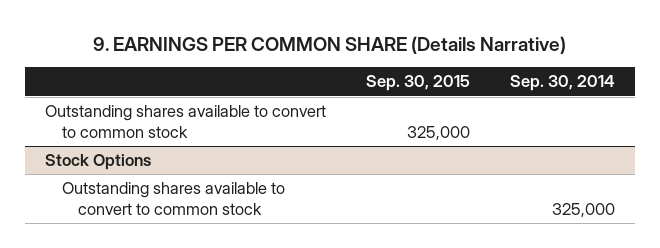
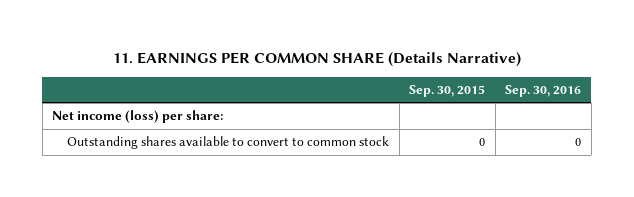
- 9. EARNINGS PER COMMON SHARE (Details Narrative)
+ 11. EARNINGS PER COMMON SHARE (Details Narrative)
- | Sep. 30, 2015 | Sep. 30, 2014
+ | Sep. 30, 2015 | Sep. 30, 2016
- Outstanding shares available to convert to common stock | 325,000 |
- Stock Options
- Outstanding shares available to convert to common stock | | 325,000
+ Net income (loss) per share:
+ Outstanding shares available to convert to common stock | 0 | 0

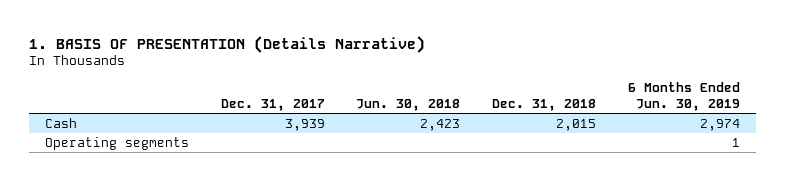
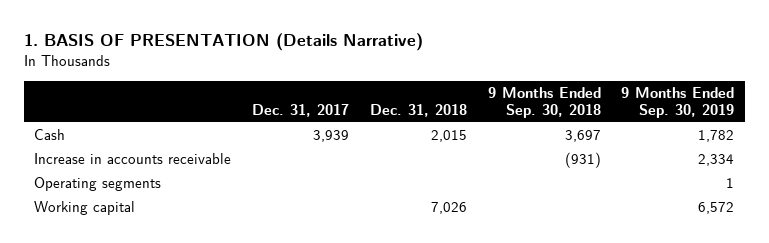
- | Dec. 31, 2017 | Jun. 30, 2018 | Dec. 31, 2018 | 6 Months Ended Jun. 30, 2019
+ | Dec. 31, 2017 | Dec. 31, 2018 | 9 Months Ended Sep. 30, 2018 | 9 Months Ended Sep. 30, 2019
+ Increase in accounts receivable | | | (931) | 2,334
+ Working capital | | 7,026 | | 6,572

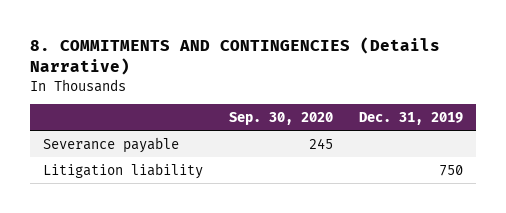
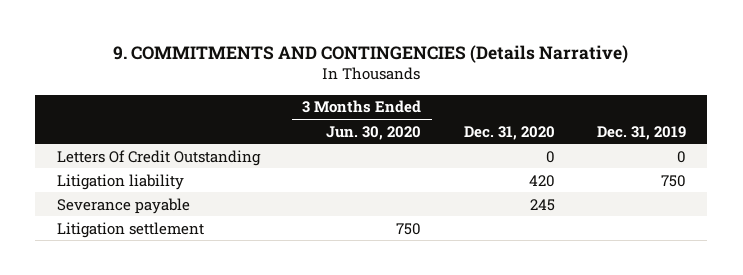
- 8. COMMITMENTS AND CONTINGENCIES (Details Narrative)
+ 9. COMMITMENTS AND CONTINGENCIES (Details Narrative)
- | Sep. 30, 2020 | Dec. 31, 2019
+ | 3 Months Ended Jun. 30, 2020 | Dec. 31, 2020 | Dec. 31, 2019
+ Letters Of Credit Outstanding | | 0 | 0
moved down: Severance payable | | 245 |
+ Litigation settlement | 750 | |

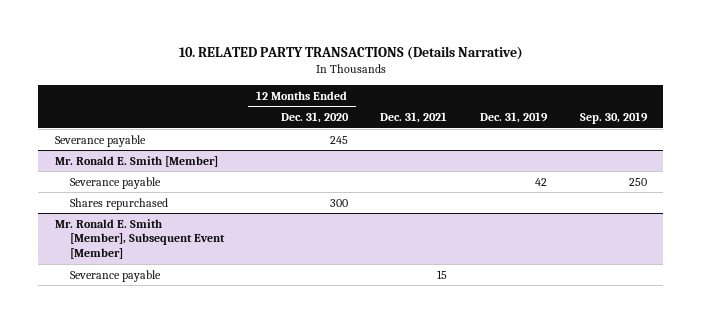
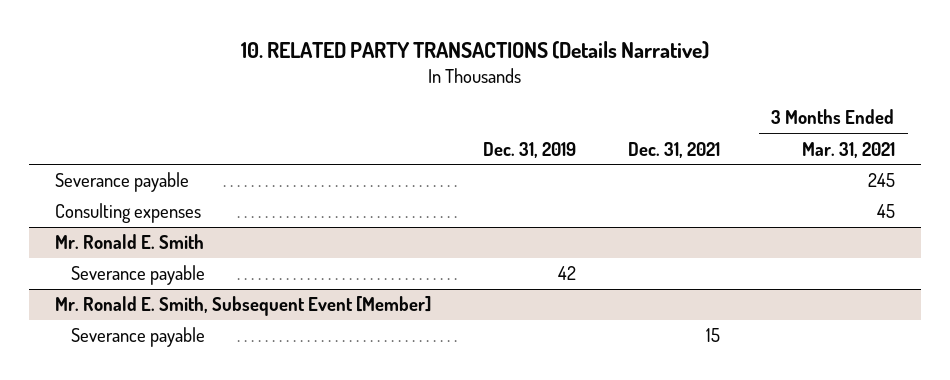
- | 12 Months Ended Dec. 31, 2020 | Dec. 31, 2021 | Dec. 31, 2019 | Sep. 30, 2019
+ | Dec. 31, 2019 | Dec. 31, 2021 | 3 Months Ended Mar. 31, 2021
- Mr. Ronald E. Smith [Member]
+ Consulting expenses | | | 45
+ Mr. Ronald E. Smith
- Shares repurchased | 300 | | |
- Mr. Ronald E. Smith [Member], Subsequent Event [Member]
+ Mr. Ronald E. Smith, Subsequent Event [Member]

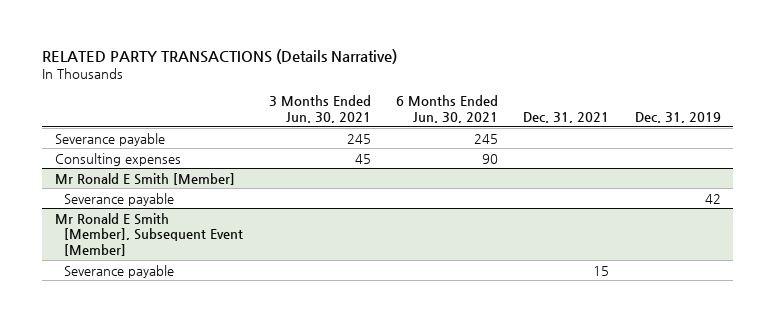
- 10. RELATED PARTY TRANSACTIONS (Details Narrative)
+ RELATED PARTY TRANSACTIONS (Details Narrative)
- | Dec. 31, 2019 | Dec. 31, 2021 | 3 Months Ended Mar. 31, 2021
+ | 3 Months Ended Jun. 30, 2021 | 6 Months Ended Jun. 30, 2021 | Dec. 31, 2021 | Dec. 31, 2019
- Mr. Ronald E. Smith
+ Mr Ronald E Smith [Member]
- Mr. Ronald E. Smith, Subsequent Event [Member]
+ Mr Ronald E Smith [Member], Subsequent Event [Member]

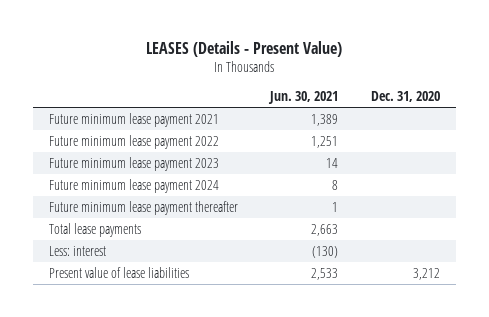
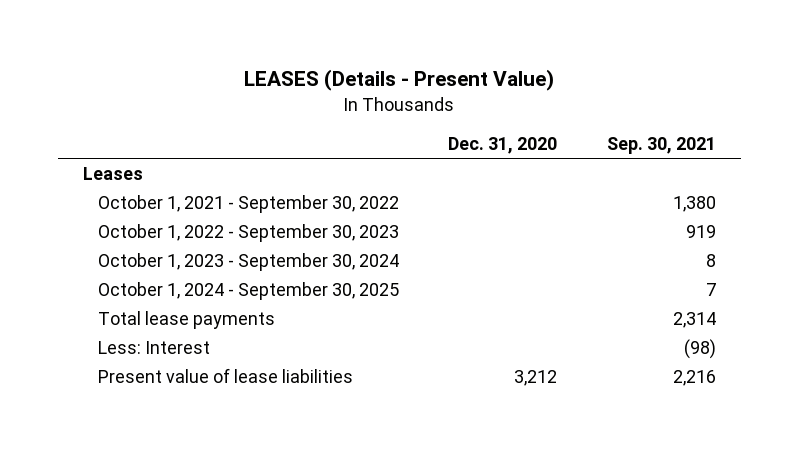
- | Jun. 30, 2021 | Dec. 31, 2020
+ | Dec. 31, 2020 | Sep. 30, 2021
- Future minimum lease payment 2021 | 1,389 |
- Future minimum lease payment 2022 | 1,251 |
- Future minimum lease payment 2023 | 14 |
- Future minimum lease payment 2024 | 8 |
- Future minimum lease payment thereafter | 1 |
+ Leases
+ October 1, 2021 - September 30, 2022 | | 1,380
+ October 1, 2022 - September 30, 2023 | | 919
+ October 1, 2023 - September 30, 2024 | | 8
+ October 1, 2024 - September 30, 2025 | | 7
- Less: interest | (130) |
+ Less: Interest | | (98)

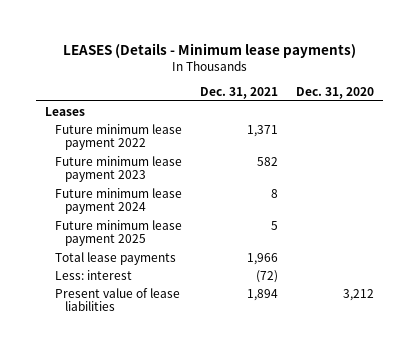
- LEASES (Details - Present Value)
+ LEASES (Details - Minimum lease payments)
- | Dec. 31, 2020 | Sep. 30, 2021
+ | Dec. 31, 2021 | Dec. 31, 2020
- October 1, 2021 - September 30, 2022 | | 1,380
- October 1, 2022 - September 30, 2023 | | 919
- October 1, 2023 - September 30, 2024 | | 8
- October 1, 2024 - September 30, 2025 | | 7
+ Future minimum lease payment 2022 | 1,371 |
+ Future minimum lease payment 2023 | 582 |
+ Future minimum lease payment 2024 | 8 |
+ Future minimum lease payment 2025 | 5 |
- Less: Interest | | (98)
+ Less: interest | (72) |

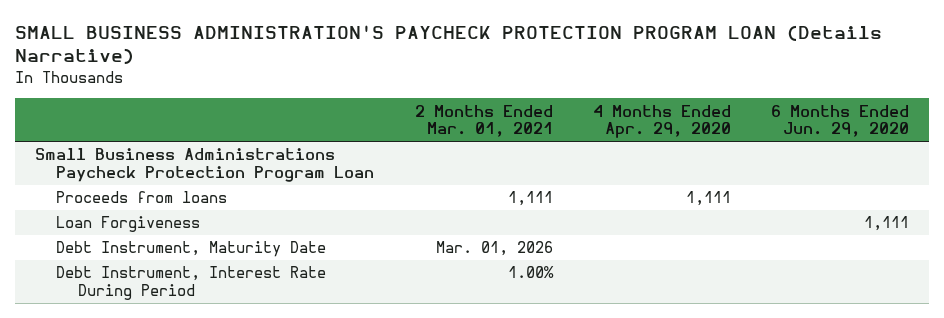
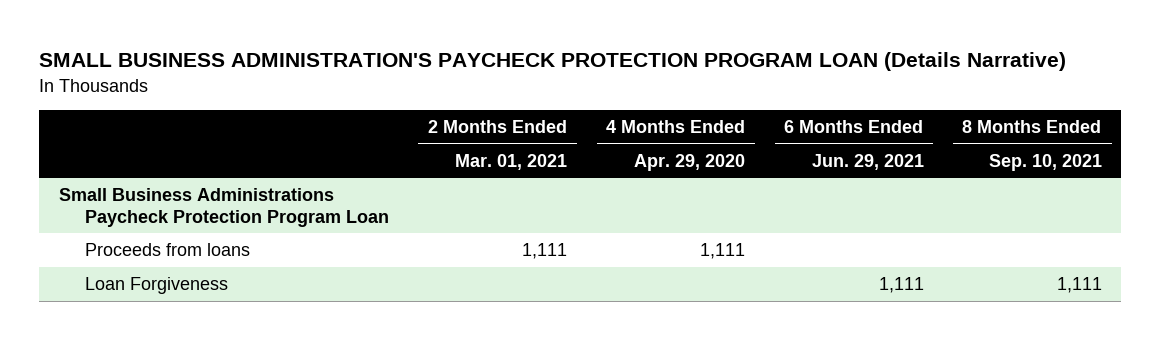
- | 2 Months Ended Mar. 01, 2021 | 4 Months Ended Apr. 29, 2020 | 6 Months Ended Jun. 29, 2020
+ | 2 Months Ended Mar. 01, 2021 | 4 Months Ended Apr. 29, 2020 | 6 Months Ended Jun. 29, 2021 | 8 Months Ended Sep. 10, 2021
- Debt Instrument, Maturity Date | Mar. 01, 2026 | |
- Debt Instrument, Interest Rate During Period | 1.00% | |

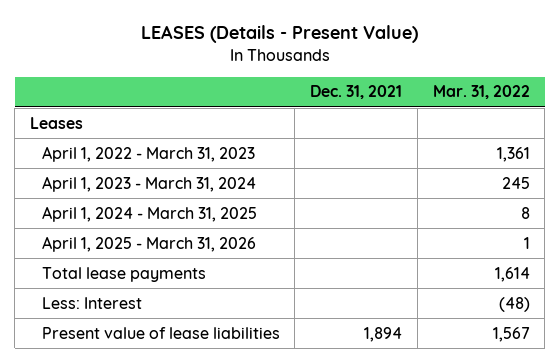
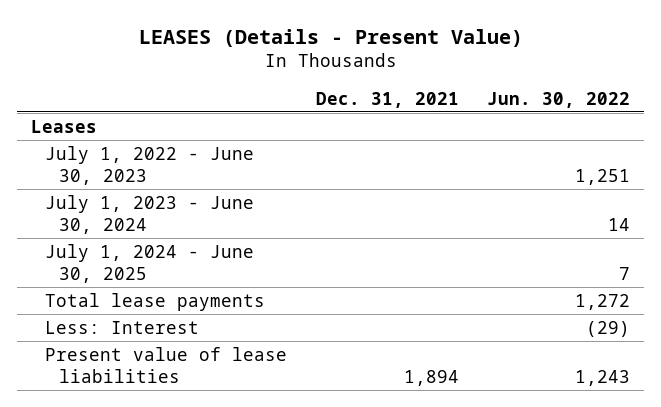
- | Dec. 31, 2021 | Mar. 31, 2022
+ | Dec. 31, 2021 | Jun. 30, 2022
- April 1, 2022 - March 31, 2023 | | 1,361
- April 1, 2023 - March 31, 2024 | | 245
- April 1, 2024 - March 31, 2025 | | 8
- April 1, 2025 - March 31, 2026 | | 1
+ July 1, 2022 - June 30, 2023 | | 1,251
+ July 1, 2023 - June 30, 2024 | | 14
+ July 1, 2024 - June 30, 2025 | | 7

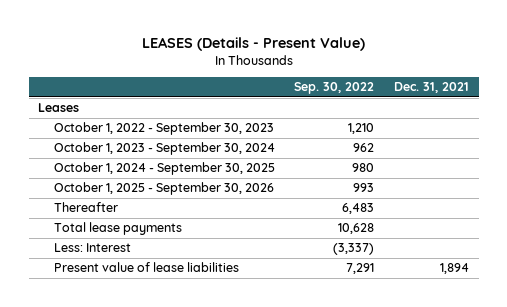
- | Dec. 31, 2021 | Jun. 30, 2022
+ | Sep. 30, 2022 | Dec. 31, 2021
- July 1, 2022 - June 30, 2023 | | 1,251
- July 1, 2023 - June 30, 2024 | | 14
- July 1, 2024 - June 30, 2025 | | 7
+ October 1, 2022 - September 30, 2023 | 1,210 |
+ October 1, 2023 - September 30, 2024 | 962 |
+ October 1, 2024 - September 30, 2025 | 980 |
+ October 1, 2025 - September 30, 2026 | 993 |
+ Thereafter | 6,483 |

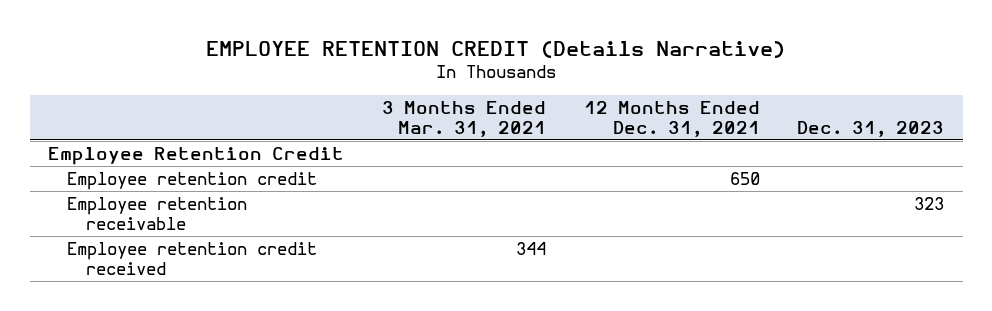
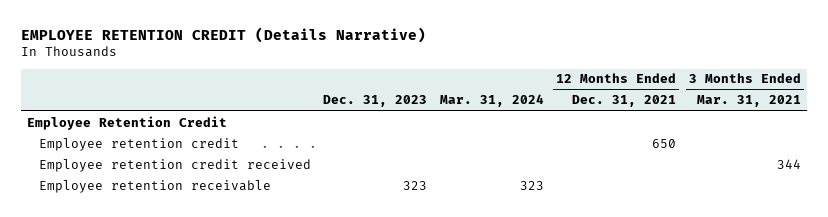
- | 3 Months Ended Mar. 31, 2021 | 12 Months Ended Dec. 31, 2021 | Dec. 31, 2023
+ | Dec. 31, 2023 | Mar. 31, 2024 | 12 Months Ended Dec. 31, 2021 | 3 Months Ended Mar. 31, 2021
moved down: Employee retention receivable | 323 | 323 | |

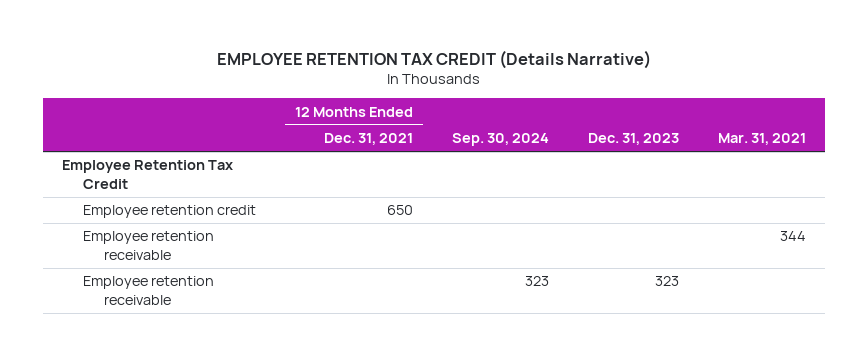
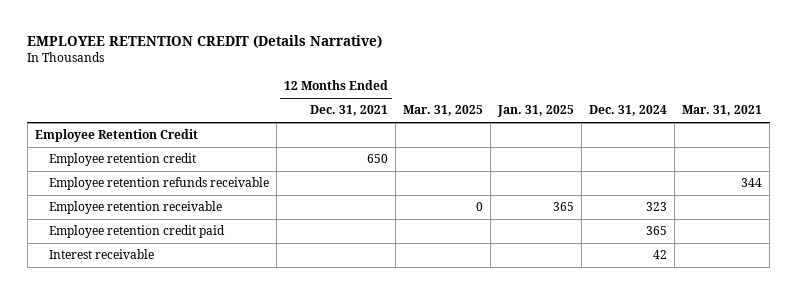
- EMPLOYEE RETENTION TAX CREDIT (Details Narrative)
+ EMPLOYEE RETENTION CREDIT (Details Narrative)
- | 12 Months Ended Dec. 31, 2021 | Sep. 30, 2024 | Dec. 31, 2023 | Mar. 31, 2021
+ | 12 Months Ended Dec. 31, 2021 | Mar. 31, 2025 | Jan. 31, 2025 | Dec. 31, 2024 | Mar. 31, 2021
- Employee Retention Tax Credit
+ Employee Retention Credit
- Employee retention receivable | | | | 344
+ Employee retention refunds receivable | | | | | 344
+ Employee retention credit paid | | | | 365 |
+ Interest receivable | | | | 42 |

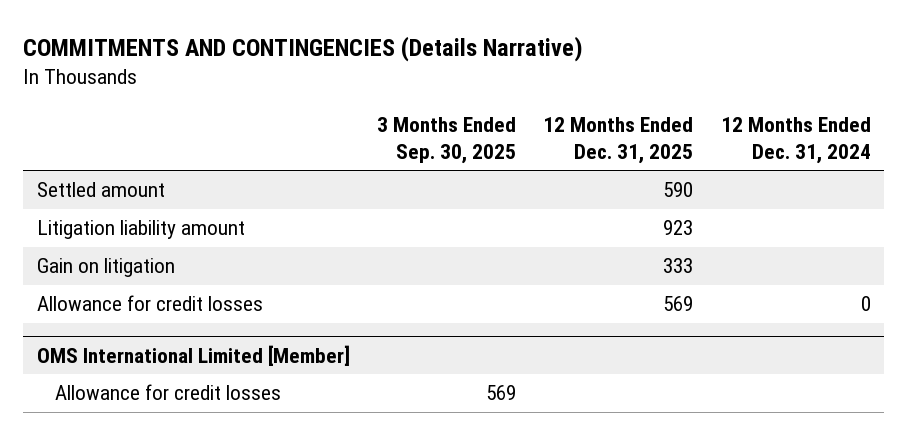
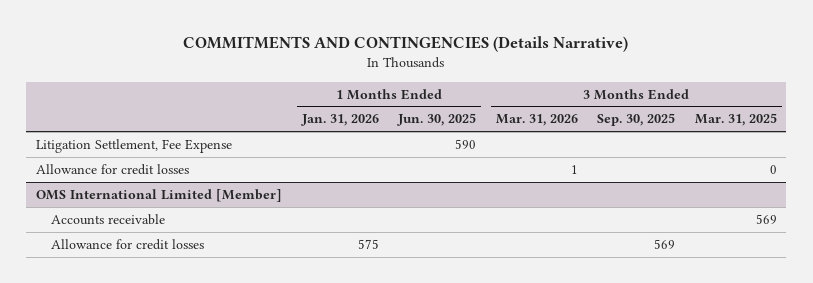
- | 3 Months Ended Sep. 30, 2025 | 12 Months Ended Dec. 31, 2025 | 12 Months Ended Dec. 31, 2024
+ | 1 Months Ended Jan. 31, 2026 | 1 Months Ended Jun. 30, 2025 | 3 Months Ended Mar. 31, 2026 | 3 Months Ended Sep. 30, 2025 | 3 Months Ended Mar. 31, 2025
- Settled amount | | 590 |
- Litigation liability amount | | 923 |
- Gain on litigation | | 333 |
+ Litigation Settlement, Fee Expense | | 590 | | |
@ OMS International Limited [Member]
+ Accounts receivable | | | | | 569

